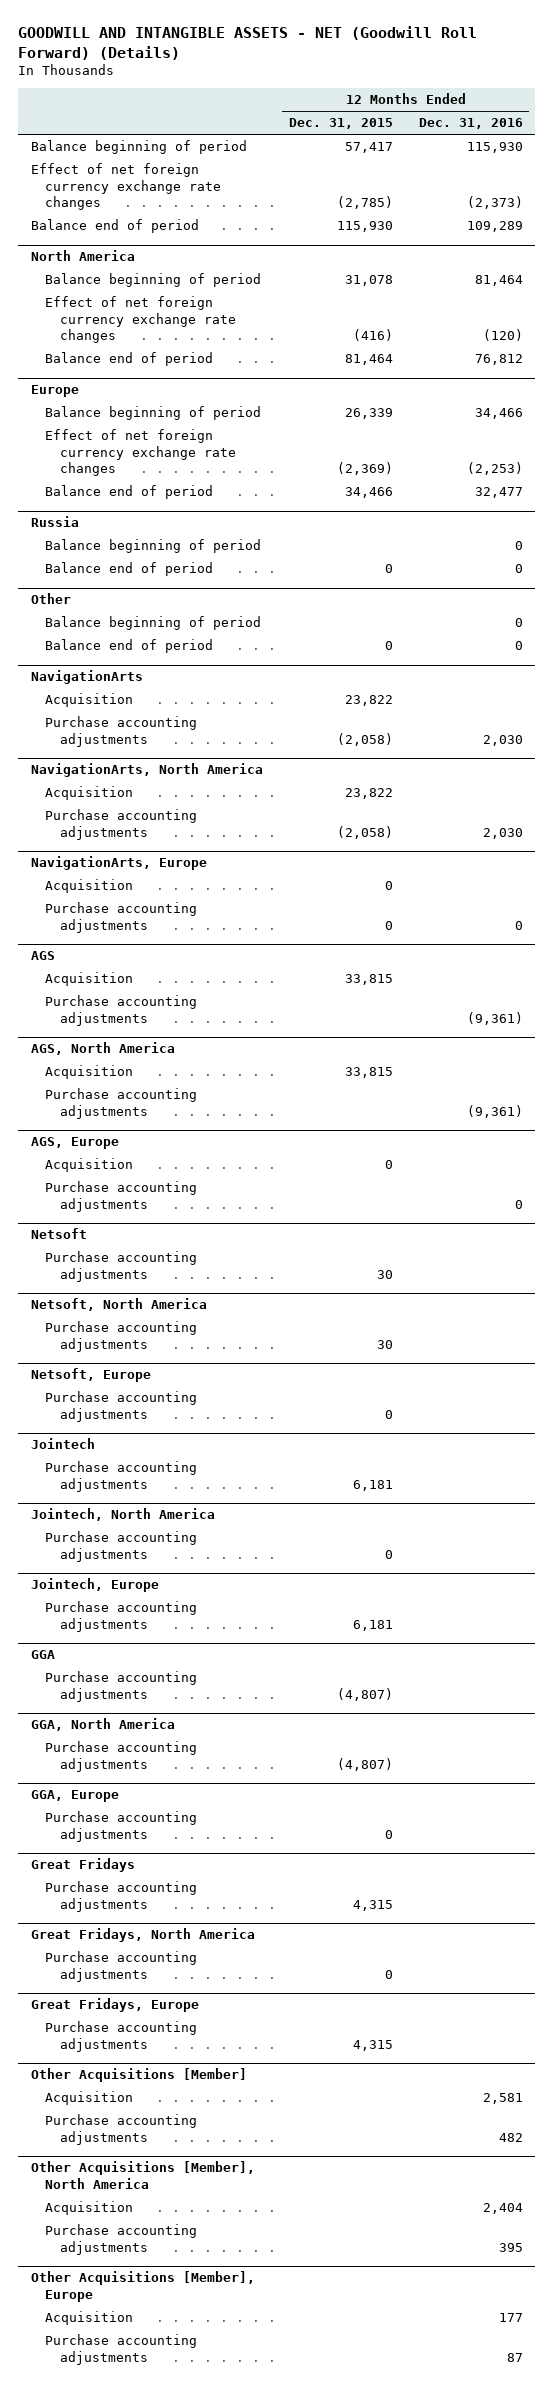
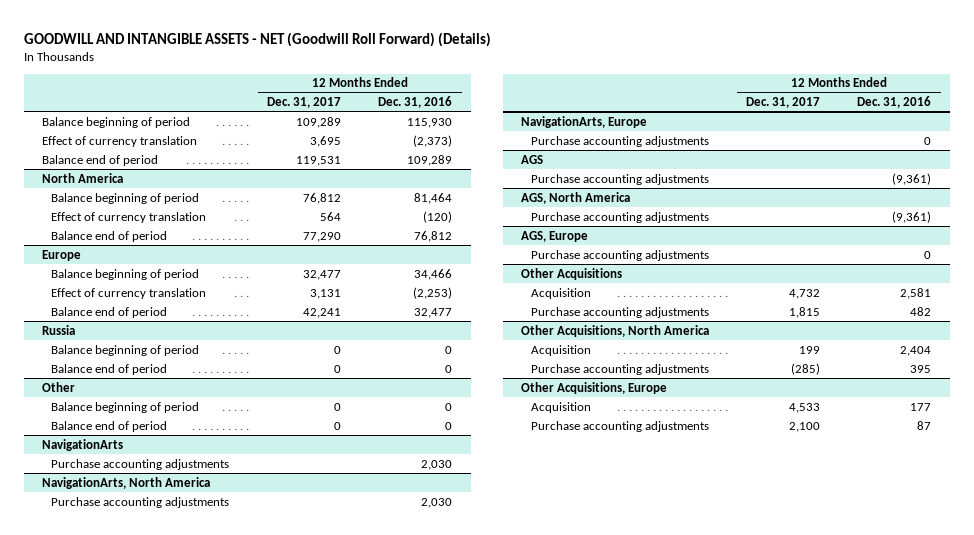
- | 12 Months Ended Dec. 31, 2015 | 12 Months Ended Dec. 31, 2016
+ | 12 Months Ended Dec. 31, 2017 | 12 Months Ended Dec. 31, 2016
- Effect of net foreign currency exchange rate changes | (2,785) | (2,373)
+ Effect of currency translation | 3,695 | (2,373)
@ North America
- Effect of net foreign currency exchange rate changes | (416) | (120)
+ Effect of currency translation | 564 | (120)
@ Europe
- Effect of net foreign currency exchange rate changes | (2,369) | (2,253)
+ Effect of currency translation | 3,131 | (2,253)
@ NavigationArts
- Acquisition | 23,822 |
@ NavigationArts, North America
- Acquisition | 23,822 |
@ NavigationArts, Europe
- Acquisition | 0 |
@ AGS
- Acquisition | 33,815 |
@ AGS, North America
- Acquisition | 33,815 |
@ AGS, Europe
- Acquisition | 0 |
- Netsoft
- Purchase accounting adjustments | 30 |
- Netsoft, North America
- Purchase accounting adjustments | 30 |
- Netsoft, Europe
- Purchase accounting adjustments | 0 |
- Jointech
- Purchase accounting adjustments | 6,181 |
- Jointech, North America
- Purchase accounting adjustments | 0 |
- Jointech, Europe
- Purchase accounting adjustments | 6,181 |
- GGA
- Purchase accounting adjustments | (4,807) |
- GGA, North America
- Purchase accounting adjustments | (4,807) |
- GGA, Europe
- Purchase accounting adjustments | 0 |
- Great Fridays
- Purchase accounting adjustments | 4,315 |
- Great Fridays, North America
- Purchase accounting adjustments | 0 |
- Great Fridays, Europe
- Purchase accounting adjustments | 4,315 |
- Other Acquisitions [Member]
+ Other Acquisitions
- Other Acquisitions [Member], North America
+ Other Acquisitions, North America
- Other Acquisitions [Member], Europe
+ Other Acquisitions, Europe

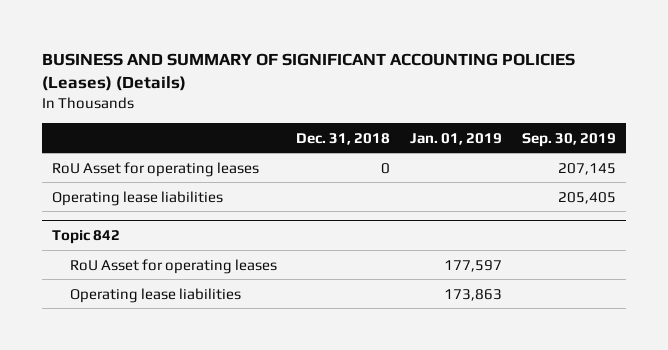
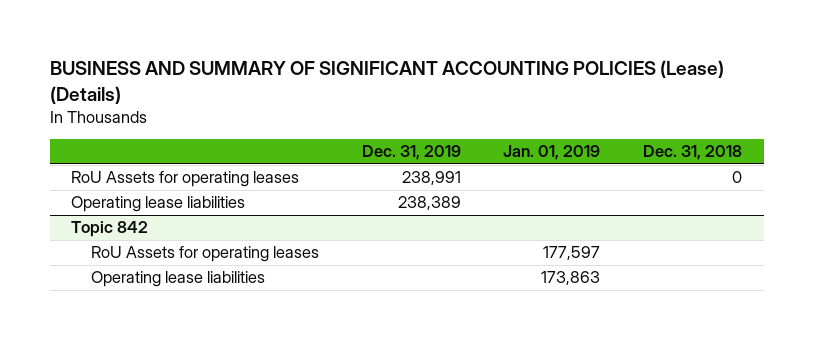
- BUSINESS AND SUMMARY OF SIGNIFICANT ACCOUNTING POLICIES (Leases) (Details)
+ BUSINESS AND SUMMARY OF SIGNIFICANT ACCOUNTING POLICIES (Lease) (Details)
- | Dec. 31, 2018 | Jan. 01, 2019 | Sep. 30, 2019
+ | Dec. 31, 2019 | Jan. 01, 2019 | Dec. 31, 2018
- RoU Asset for operating leases | 0 | | 207,145
+ RoU Assets for operating leases | 238,991 | | 0
@ Topic 842
- RoU Asset for operating leases | | 177,597 |
+ RoU Assets for operating leases | | 177,597 |

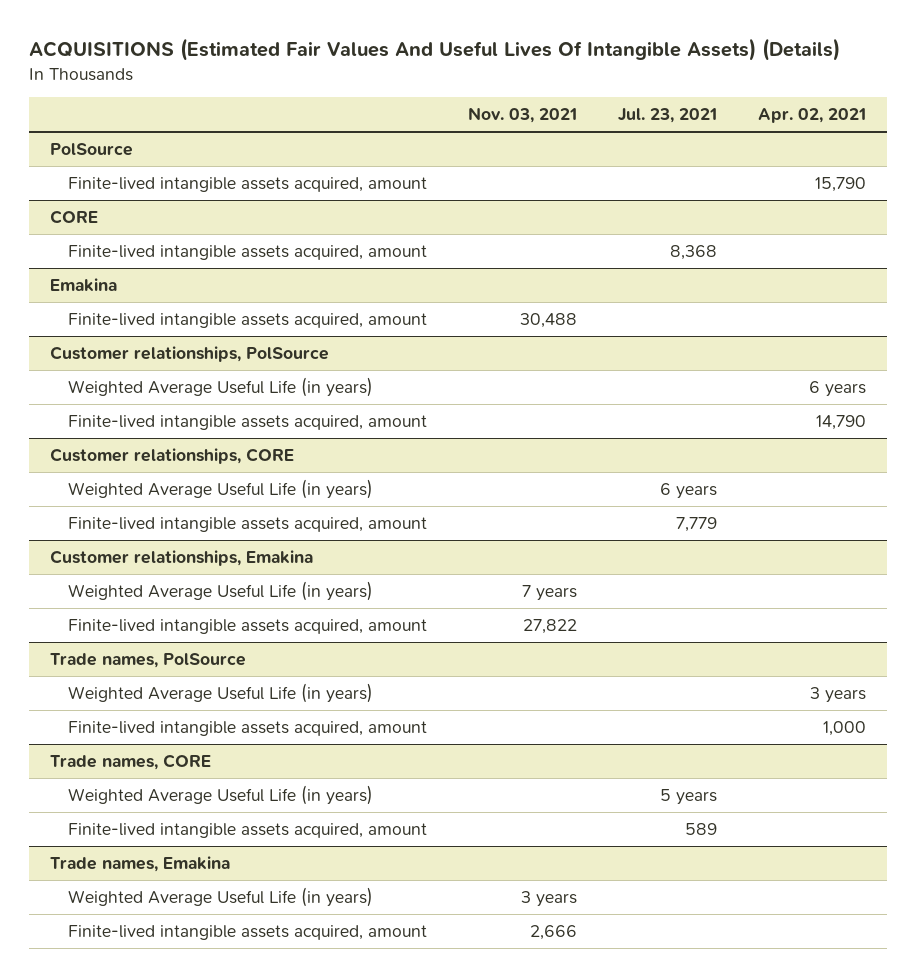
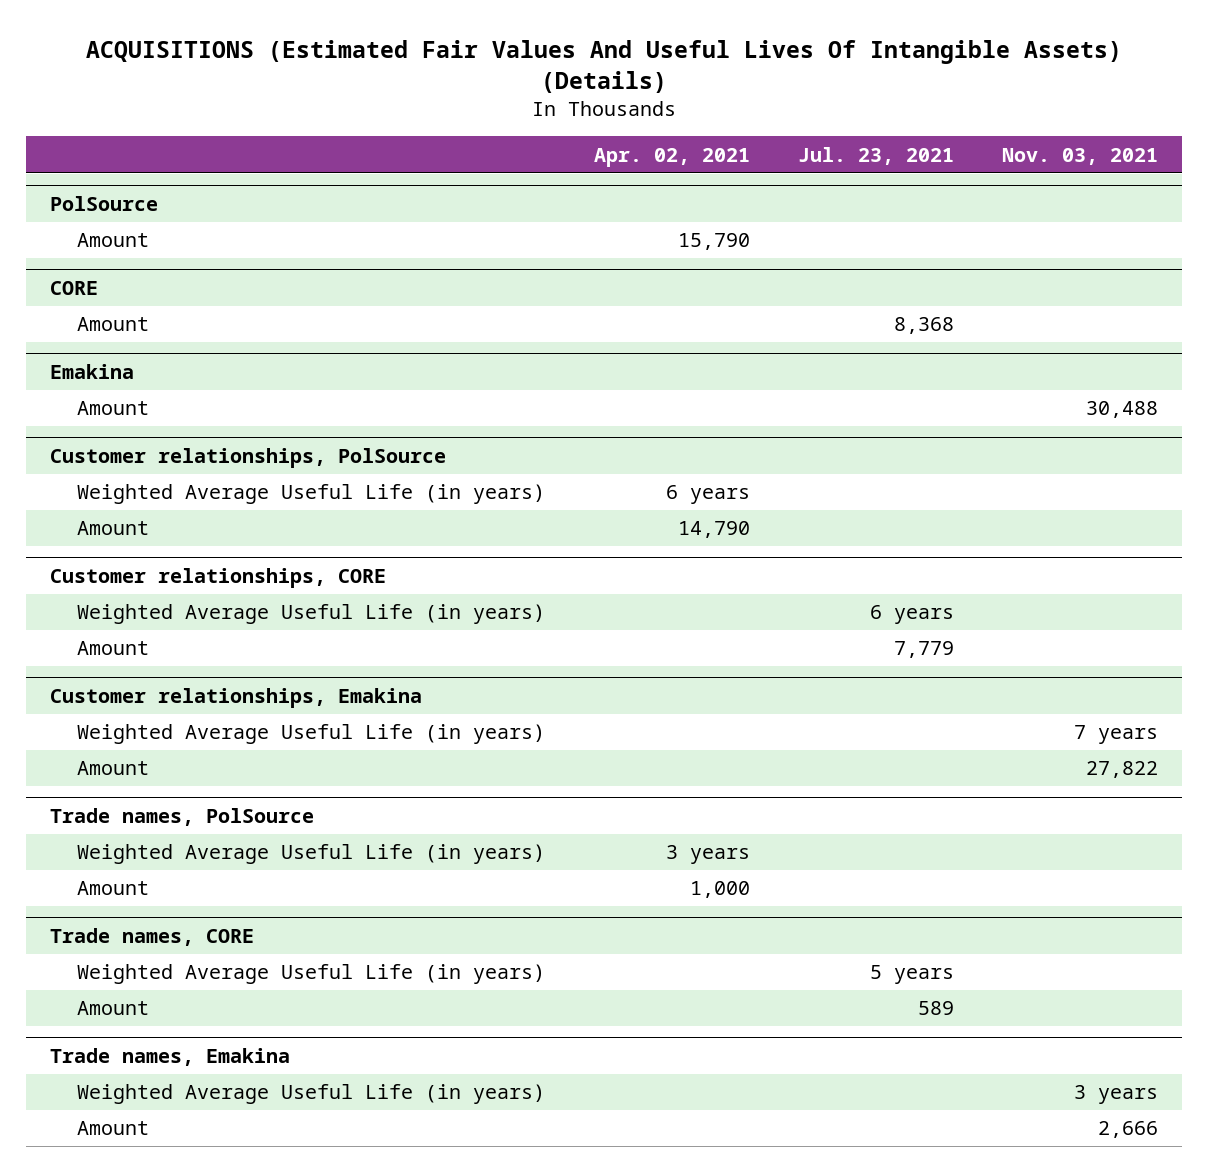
- | Nov. 03, 2021 | Jul. 23, 2021 | Apr. 02, 2021
+ | Apr. 02, 2021 | Jul. 23, 2021 | Nov. 03, 2021
@ PolSource
- Finite-lived intangible assets acquired, amount | | | 15,790
+ Amount | 15,790 | |
@ CORE
- Finite-lived intangible assets acquired, amount | | 8,368 |
+ Amount | | 8,368 |
@ Emakina
- Finite-lived intangible assets acquired, amount | 30,488 | |
+ Amount | | | 30,488
@ Customer relationships, PolSource
- Finite-lived intangible assets acquired, amount | | | 14,790
+ Amount | 14,790 | |
@ Customer relationships, CORE
- Finite-lived intangible assets acquired, amount | | 7,779 |
+ Amount | | 7,779 |
@ Customer relationships, Emakina
- Finite-lived intangible assets acquired, amount | 27,822 | |
+ Amount | | | 27,822
@ Trade names, PolSource
- Finite-lived intangible assets acquired, amount | | | 1,000
+ Amount | 1,000 | |
@ Trade names, CORE
- Finite-lived intangible assets acquired, amount | | 589 |
+ Amount | | 589 |
@ Trade names, Emakina
- Finite-lived intangible assets acquired, amount | 2,666 | |
+ Amount | | | 2,666

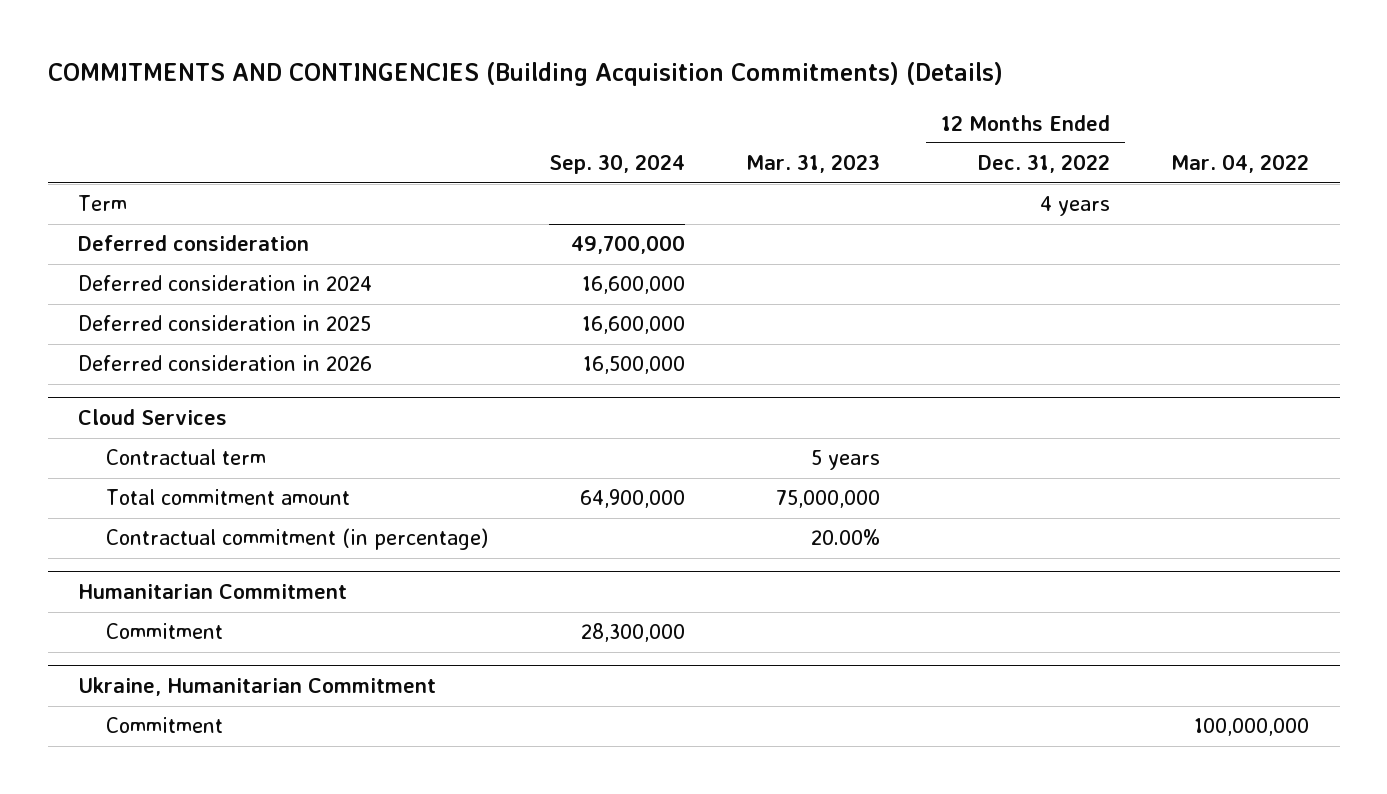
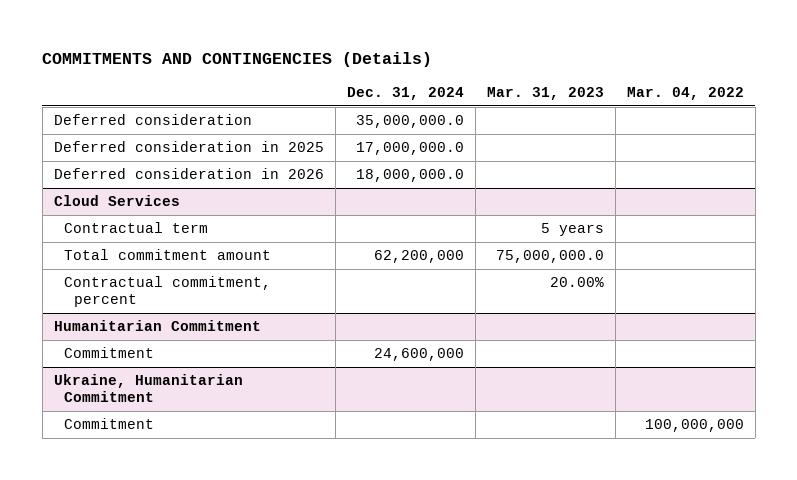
- COMMITMENTS AND CONTINGENCIES (Building Acquisition Commitments) (Details)
+ COMMITMENTS AND CONTINGENCIES (Details)
- | Sep. 30, 2024 | Mar. 31, 2023 | 12 Months Ended Dec. 31, 2022 | Mar. 04, 2022
+ | Dec. 31, 2024 | Mar. 31, 2023 | Mar. 04, 2022
- Term | | | 4 years |
- Deferred consideration in 2024 | 16,600,000 | | |
@ Cloud Services
- Total commitment amount | 64,900,000 | 75,000,000 | |
- Contractual commitment (in percentage) | | 20.00% | |
+ Total commitment amount | 62,200,000 | 75,000,000.0 |
+ Contractual commitment, percent | | 20.00% |

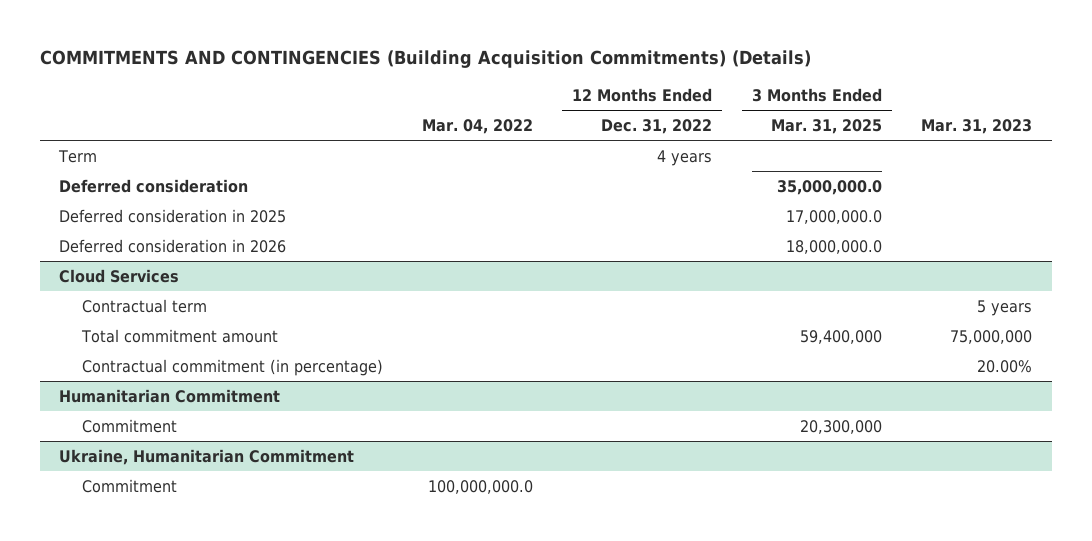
- COMMITMENTS AND CONTINGENCIES (Details)
+ COMMITMENTS AND CONTINGENCIES (Building Acquisition Commitments) (Details)
- | Dec. 31, 2024 | Mar. 31, 2023 | Mar. 04, 2022
+ | Mar. 04, 2022 | 12 Months Ended Dec. 31, 2022 | 3 Months Ended Mar. 31, 2025 | Mar. 31, 2023
+ Term | | 4 years | |
@ Cloud Services
- Total commitment amount | 62,200,000 | 75,000,000.0 |
- Contractual commitment, percent | | 20.00% |
+ Total commitment amount | | | 59,400,000 | 75,000,000
+ Contractual commitment (in percentage) | | | | 20.00%
@ Ukraine, Humanitarian Commitment
- Commitment | | | 100,000,000
+ Commitment | 100,000,000.0 | | |

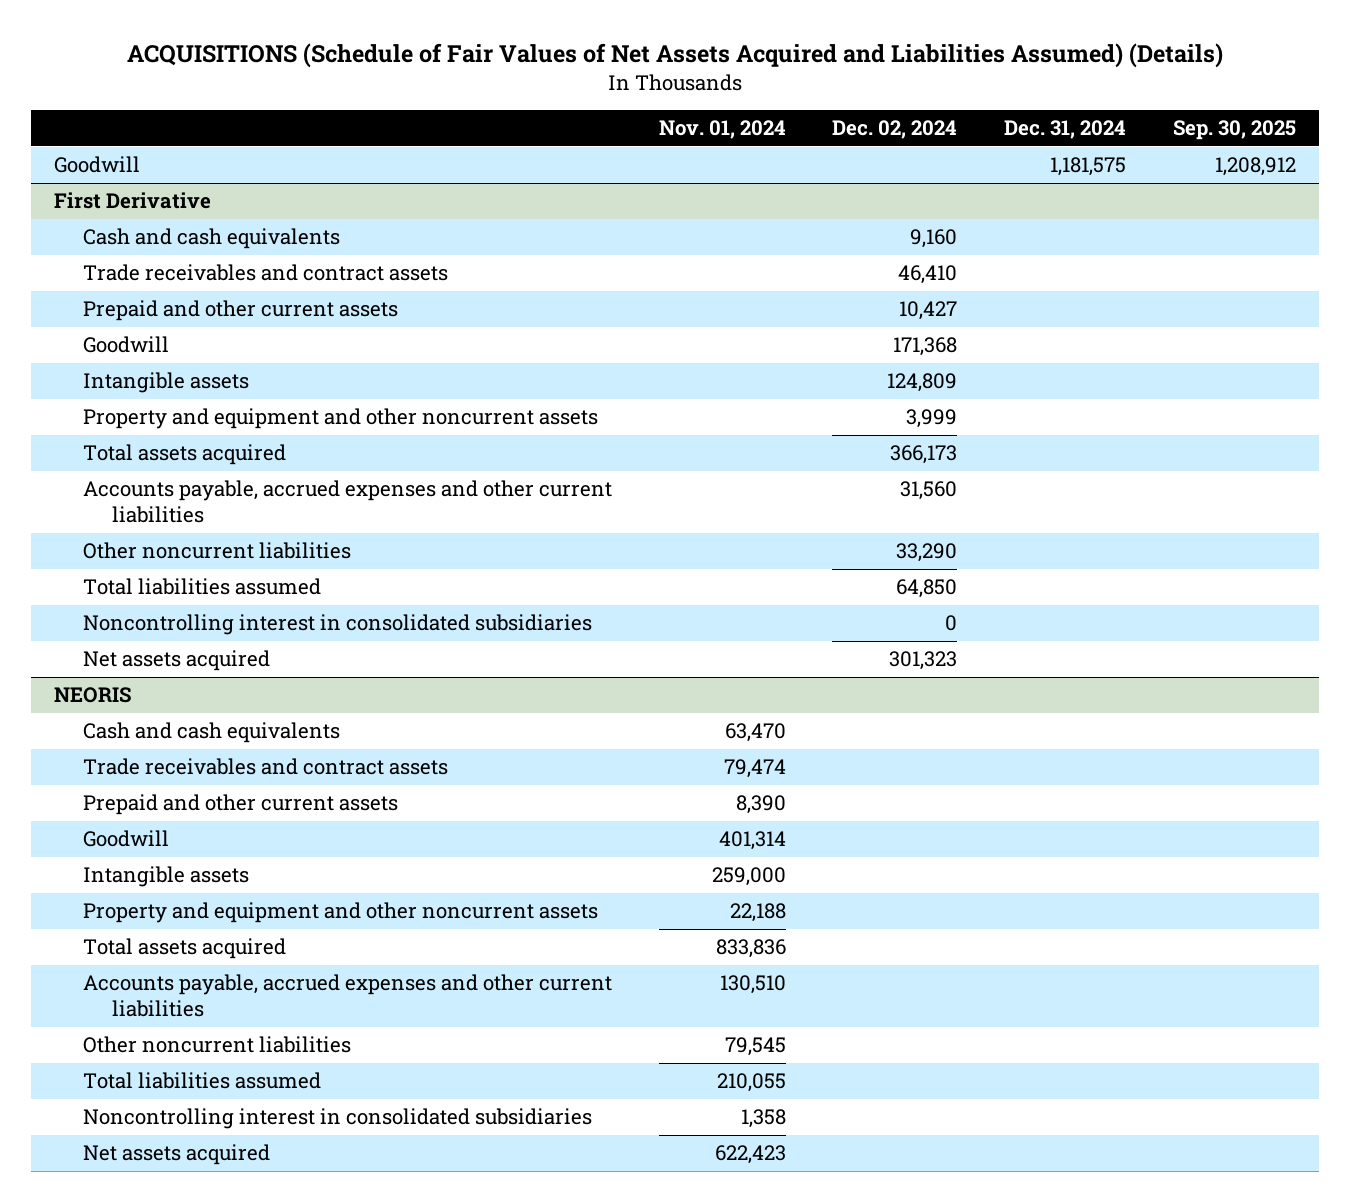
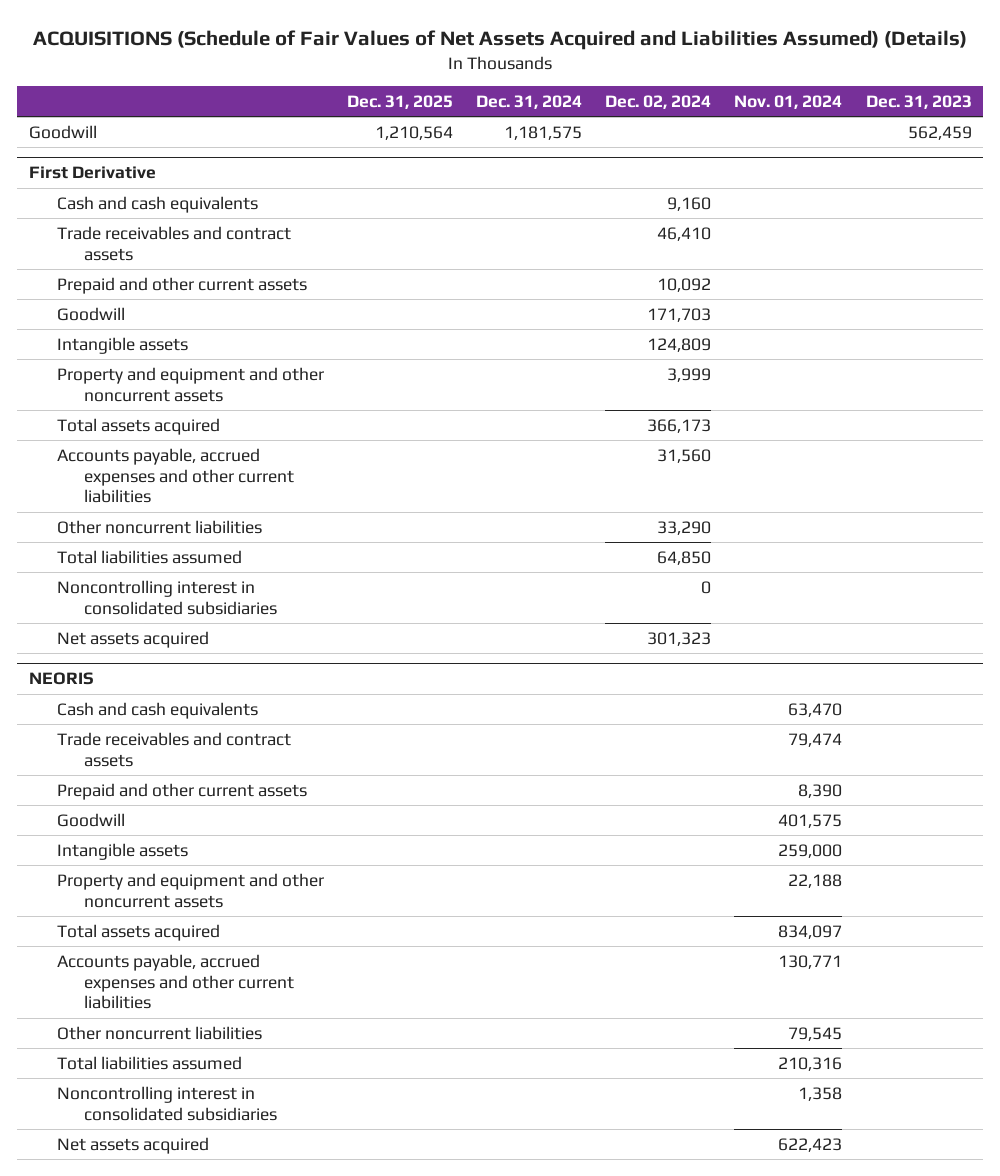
- | Nov. 01, 2024 | Dec. 02, 2024 | Dec. 31, 2024 | Sep. 30, 2025
+ | Dec. 31, 2025 | Dec. 31, 2024 | Dec. 02, 2024 | Nov. 01, 2024 | Dec. 31, 2023
@ First Derivative
- Prepaid and other current assets | | 10,427 | |
- Goodwill | | 171,368 | |
+ Prepaid and other current assets | | | 10,092 | |
+ Goodwill | | | 171,703 | |
@ NEORIS
- Goodwill | 401,314 | | |
+ Goodwill | | | | 401,575 |
- Total assets acquired | 833,836 | | |
- Accounts payable, accrued expenses and other current liabilities | 130,510 | | |
+ Total assets acquired | | | | 834,097 |
+ Accounts payable, accrued expenses and other current liabilities | | | | 130,771 |
- Total liabilities assumed | 210,055 | | |
+ Total liabilities assumed | | | | 210,316 |

